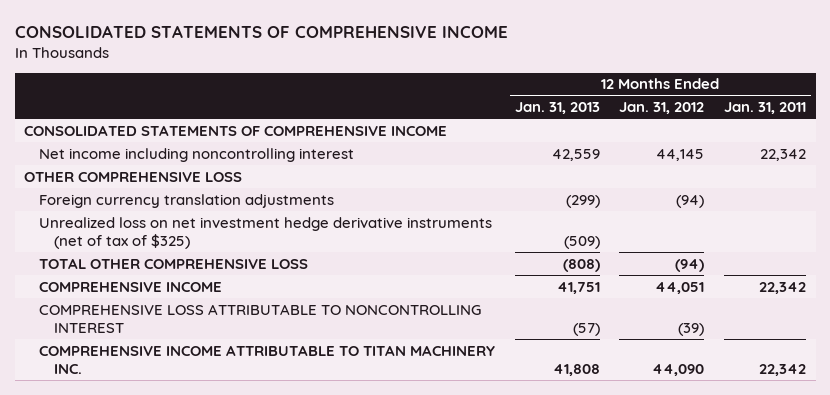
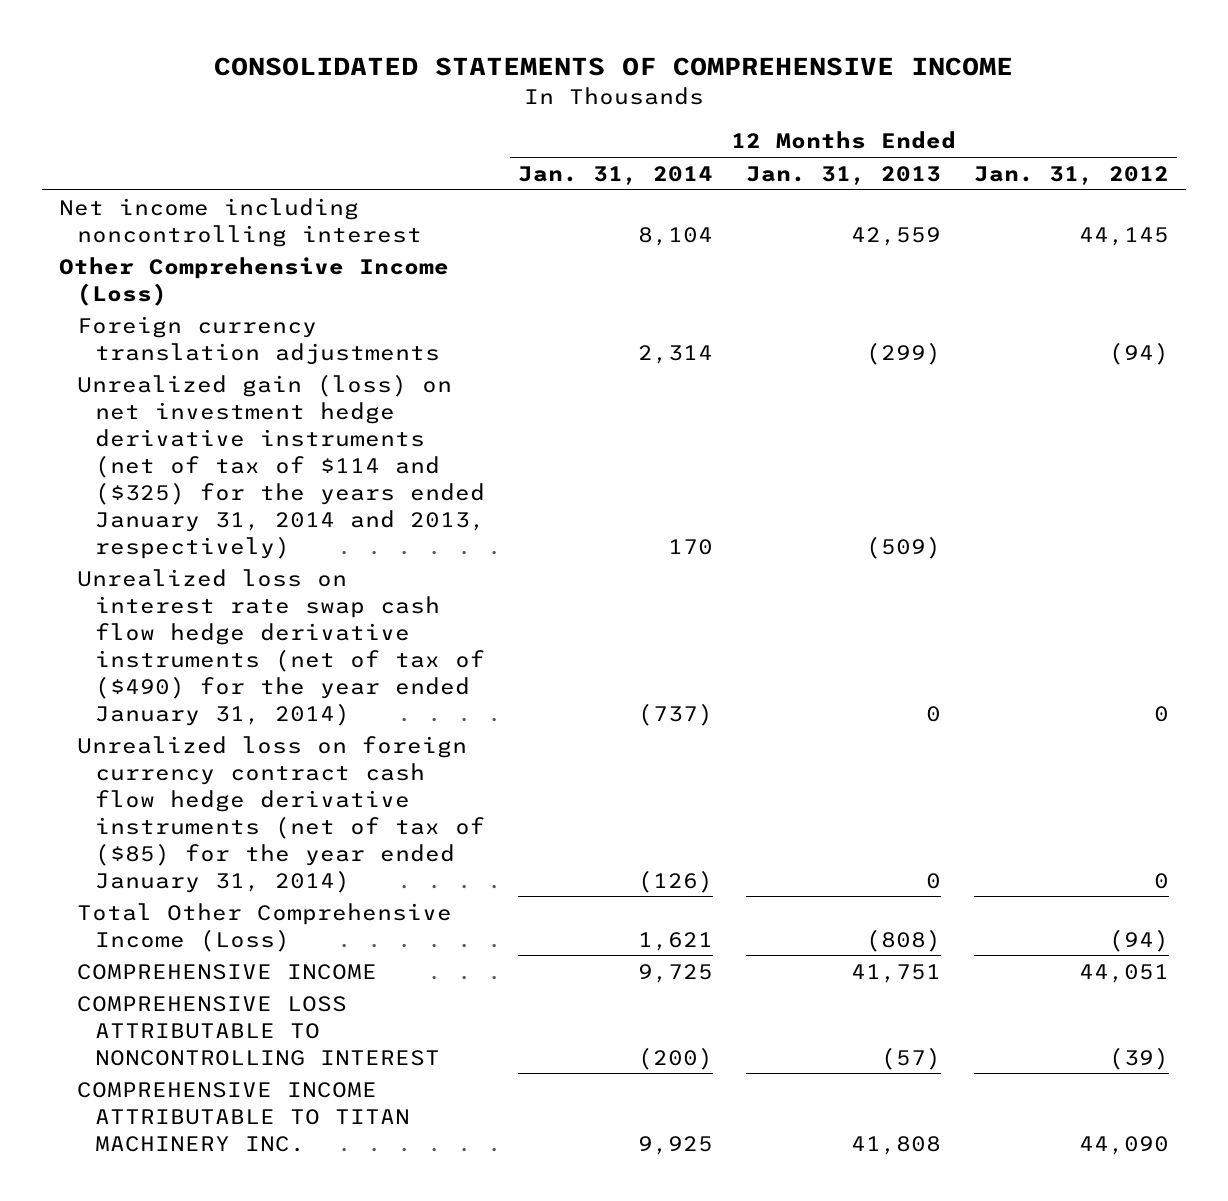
- | 12 Months Ended Jan. 31, 2013 | 12 Months Ended Jan. 31, 2012 | 12 Months Ended Jan. 31, 2011
+ | 12 Months Ended Jan. 31, 2014 | 12 Months Ended Jan. 31, 2013 | 12 Months Ended Jan. 31, 2012
- CONSOLIDATED STATEMENTS OF COMPREHENSIVE INCOME
- OTHER COMPREHENSIVE LOSS
+ Other Comprehensive Income (Loss)
- Unrealized loss on net investment hedge derivative instruments (net of tax of $325) | (509) | |
- TOTAL OTHER COMPREHENSIVE LOSS | (808) | (94) |
+ Unrealized gain (loss) on net investment hedge derivative instruments (net of tax of $114 and ($325) for the years ended January 31, 2014 and 2013, respectively) | 170 | (509) |
+ Unrealized loss on interest rate swap cash flow hedge derivative instruments (net of tax of ($490) for the year ended January 31, 2014) | (737) | 0 | 0
+ Unrealized loss on foreign currency contract cash flow hedge derivative instruments (net of tax of ($85) for the year ended January 31, 2014) | (126) | 0 | 0
+ Total Other Comprehensive Income (Loss) | 1,621 | (808) | (94)

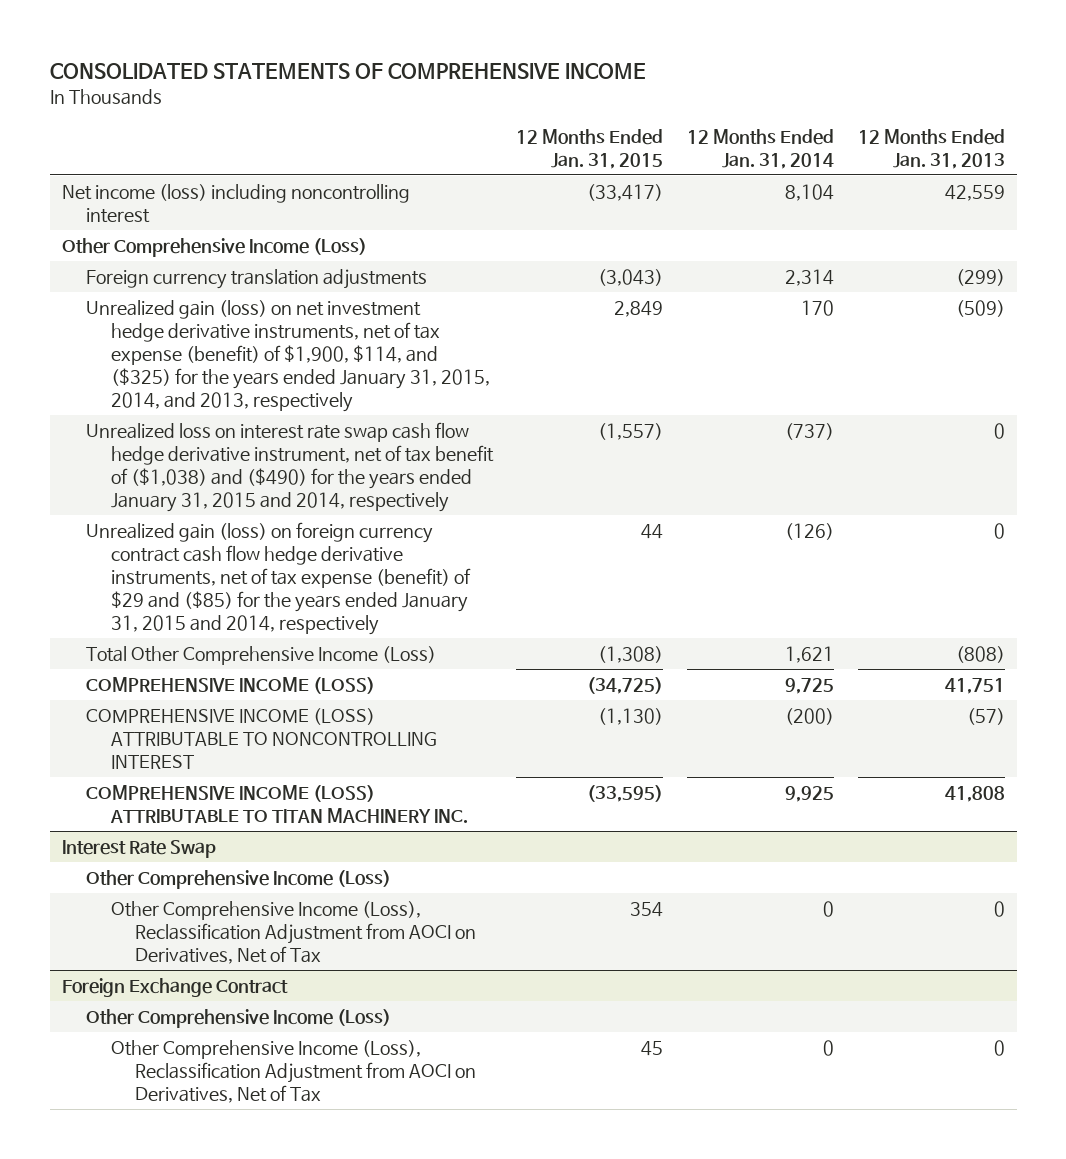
- | 12 Months Ended Jan. 31, 2014 | 12 Months Ended Jan. 31, 2013 | 12 Months Ended Jan. 31, 2012
+ | 12 Months Ended Jan. 31, 2015 | 12 Months Ended Jan. 31, 2014 | 12 Months Ended Jan. 31, 2013
- Net income including noncontrolling interest | 8,104 | 42,559 | 44,145
+ Net income (loss) including noncontrolling interest | (33,417) | 8,104 | 42,559
- Unrealized gain (loss) on net investment hedge derivative instruments (net of tax of $114 and ($325) for the years ended January 31, 2014 and 2013, respectively) | 170 | (509) |
- Unrealized loss on interest rate swap cash flow hedge derivative instruments (net of tax of ($490) for the year ended January 31, 2014) | (737) | 0 | 0
- Unrealized loss on foreign currency contract cash flow hedge derivative instruments (net of tax of ($85) for the year ended January 31, 2014) | (126) | 0 | 0
+ Unrealized gain (loss) on net investment hedge derivative instruments, net of tax expense (benefit) of $1,900, $114, and ($325) for the years ended January 31, 2015, 2014, and 2013, respectively | 2,849 | 170 | (509)
+ Unrealized loss on interest rate swap cash flow hedge derivative instrument, net of tax benefit of ($1,038) and ($490) for the years ended January 31, 2015 and 2014, respectively | (1,557) | (737) | 0
+ Unrealized gain (loss) on foreign currency contract cash flow hedge derivative instruments, net of tax expense (benefit) of $29 and ($85) for the years ended January 31, 2015 and 2014, respectively | 44 | (126) | 0
- COMPREHENSIVE INCOME | 9,725 | 41,751 | 44,051
- COMPREHENSIVE LOSS ATTRIBUTABLE TO NONCONTROLLING INTEREST | (200) | (57) | (39)
- COMPREHENSIVE INCOME ATTRIBUTABLE TO TITAN MACHINERY INC. | 9,925 | 41,808 | 44,090
+ COMPREHENSIVE INCOME (LOSS) | (34,725) | 9,725 | 41,751
+ COMPREHENSIVE INCOME (LOSS) ATTRIBUTABLE TO NONCONTROLLING INTEREST | (1,130) | (200) | (57)
+ COMPREHENSIVE INCOME (LOSS) ATTRIBUTABLE TO TITAN MACHINERY INC. | (33,595) | 9,925 | 41,808
+ Interest Rate Swap
+ Other Comprehensive Income (Loss)
+ Other Comprehensive Income (Loss), Reclassification Adjustment from AOCI on Derivatives, Net of Tax | 354 | 0 | 0
+ Foreign Exchange Contract
+ Other Comprehensive Income (Loss)
+ Other Comprehensive Income (Loss), Reclassification Adjustment from AOCI on Derivatives, Net of Tax | 45 | 0 | 0

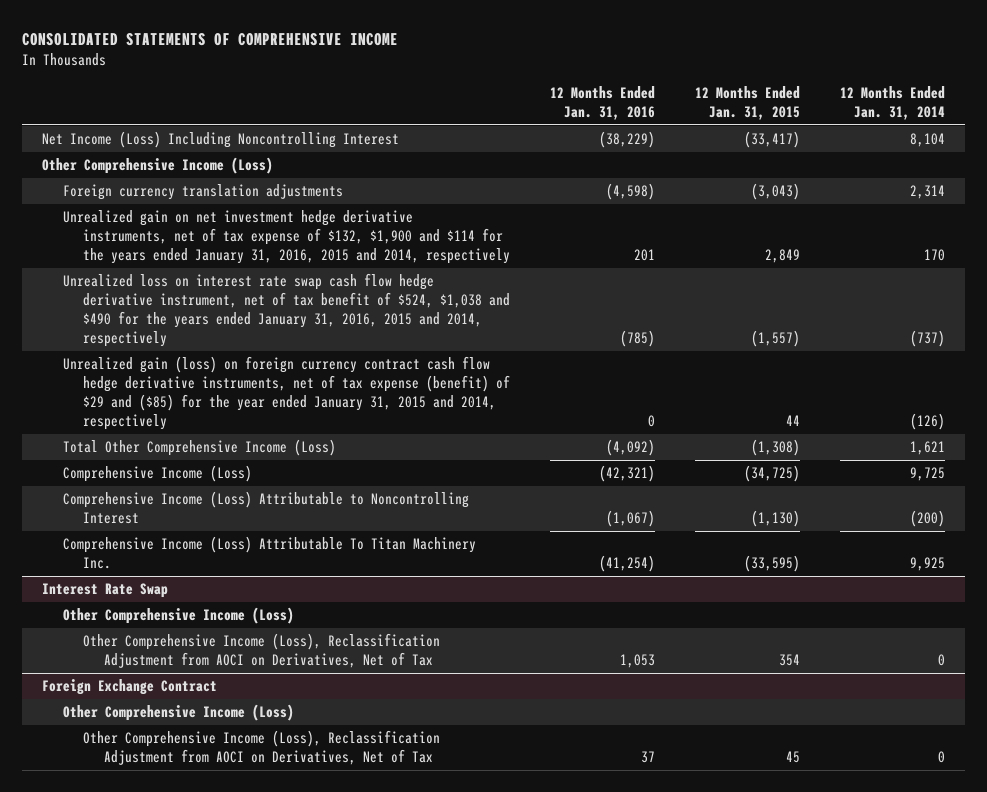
- | 12 Months Ended Jan. 31, 2015 | 12 Months Ended Jan. 31, 2014 | 12 Months Ended Jan. 31, 2013
+ | 12 Months Ended Jan. 31, 2016 | 12 Months Ended Jan. 31, 2015 | 12 Months Ended Jan. 31, 2014
- Net income (loss) including noncontrolling interest | (33,417) | 8,104 | 42,559
+ Net Income (Loss) Including Noncontrolling Interest | (38,229) | (33,417) | 8,104
- Unrealized gain (loss) on net investment hedge derivative instruments, net of tax expense (benefit) of $1,900, $114, and ($325) for the years ended January 31, 2015, 2014, and 2013, respectively | 2,849 | 170 | (509)
- Unrealized loss on interest rate swap cash flow hedge derivative instrument, net of tax benefit of ($1,038) and ($490) for the years ended January 31, 2015 and 2014, respectively | (1,557) | (737) | 0
- Unrealized gain (loss) on foreign currency contract cash flow hedge derivative instruments, net of tax expense (benefit) of $29 and ($85) for the years ended January 31, 2015 and 2014, respectively | 44 | (126) | 0
+ Unrealized gain on net investment hedge derivative instruments, net of tax expense of $132, $1,900 and $114 for the years ended January 31, 2016, 2015 and 2014, respectively | 201 | 2,849 | 170
+ Unrealized loss on interest rate swap cash flow hedge derivative instrument, net of tax benefit of $524, $1,038 and $490 for the years ended January 31, 2016, 2015 and 2014, respectively | (785) | (1,557) | (737)
+ Unrealized gain (loss) on foreign currency contract cash flow hedge derivative instruments, net of tax expense (benefit) of $29 and ($85) for the year ended January 31, 2015 and 2014, respectively | 0 | 44 | (126)
- COMPREHENSIVE INCOME (LOSS) | (34,725) | 9,725 | 41,751
- COMPREHENSIVE INCOME (LOSS) ATTRIBUTABLE TO NONCONTROLLING INTEREST | (1,130) | (200) | (57)
- COMPREHENSIVE INCOME (LOSS) ATTRIBUTABLE TO TITAN MACHINERY INC. | (33,595) | 9,925 | 41,808
+ Comprehensive Income (Loss) | (42,321) | (34,725) | 9,725
+ Comprehensive Income (Loss) Attributable to Noncontrolling Interest | (1,067) | (1,130) | (200)
+ Comprehensive Income (Loss) Attributable To Titan Machinery Inc. | (41,254) | (33,595) | 9,925

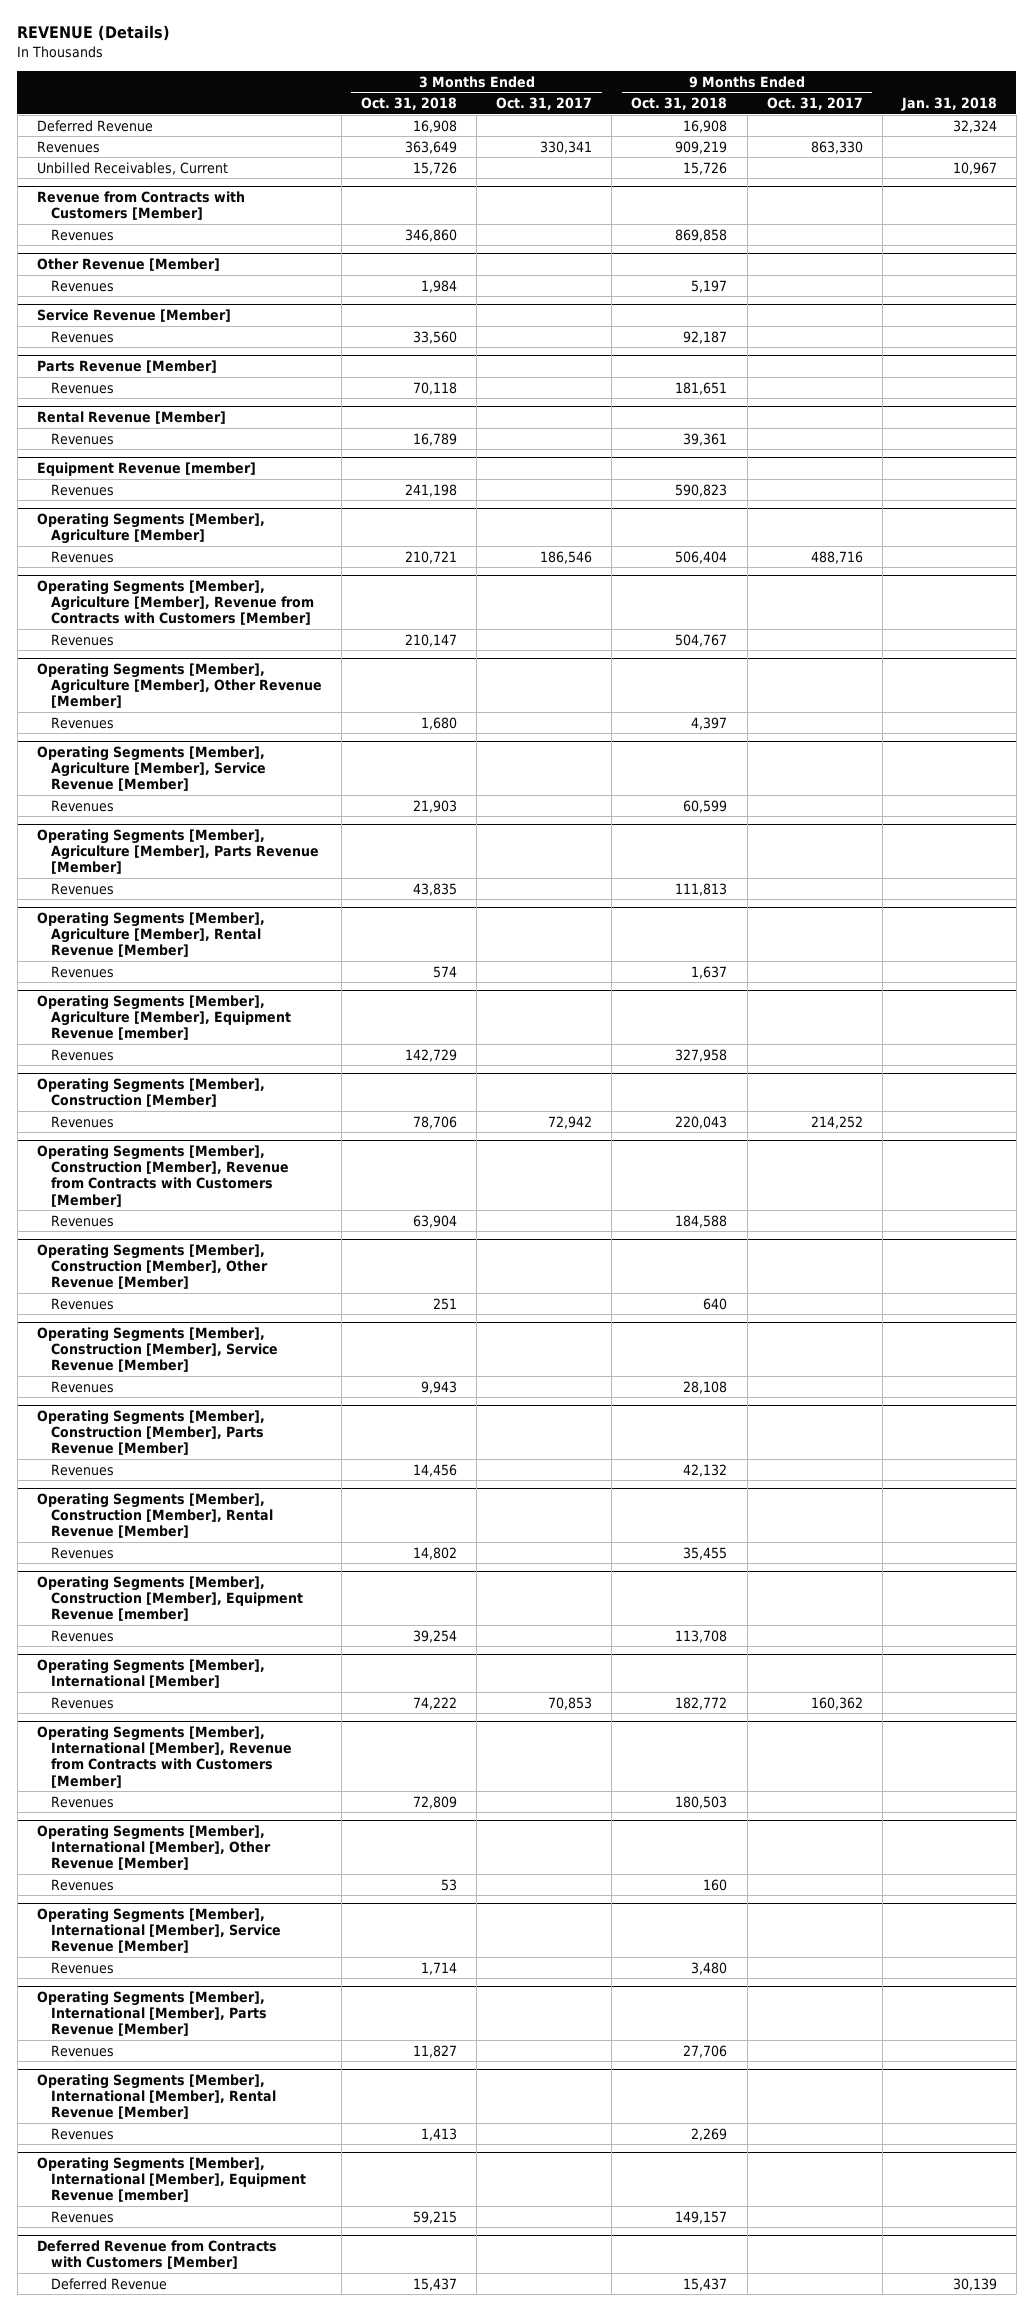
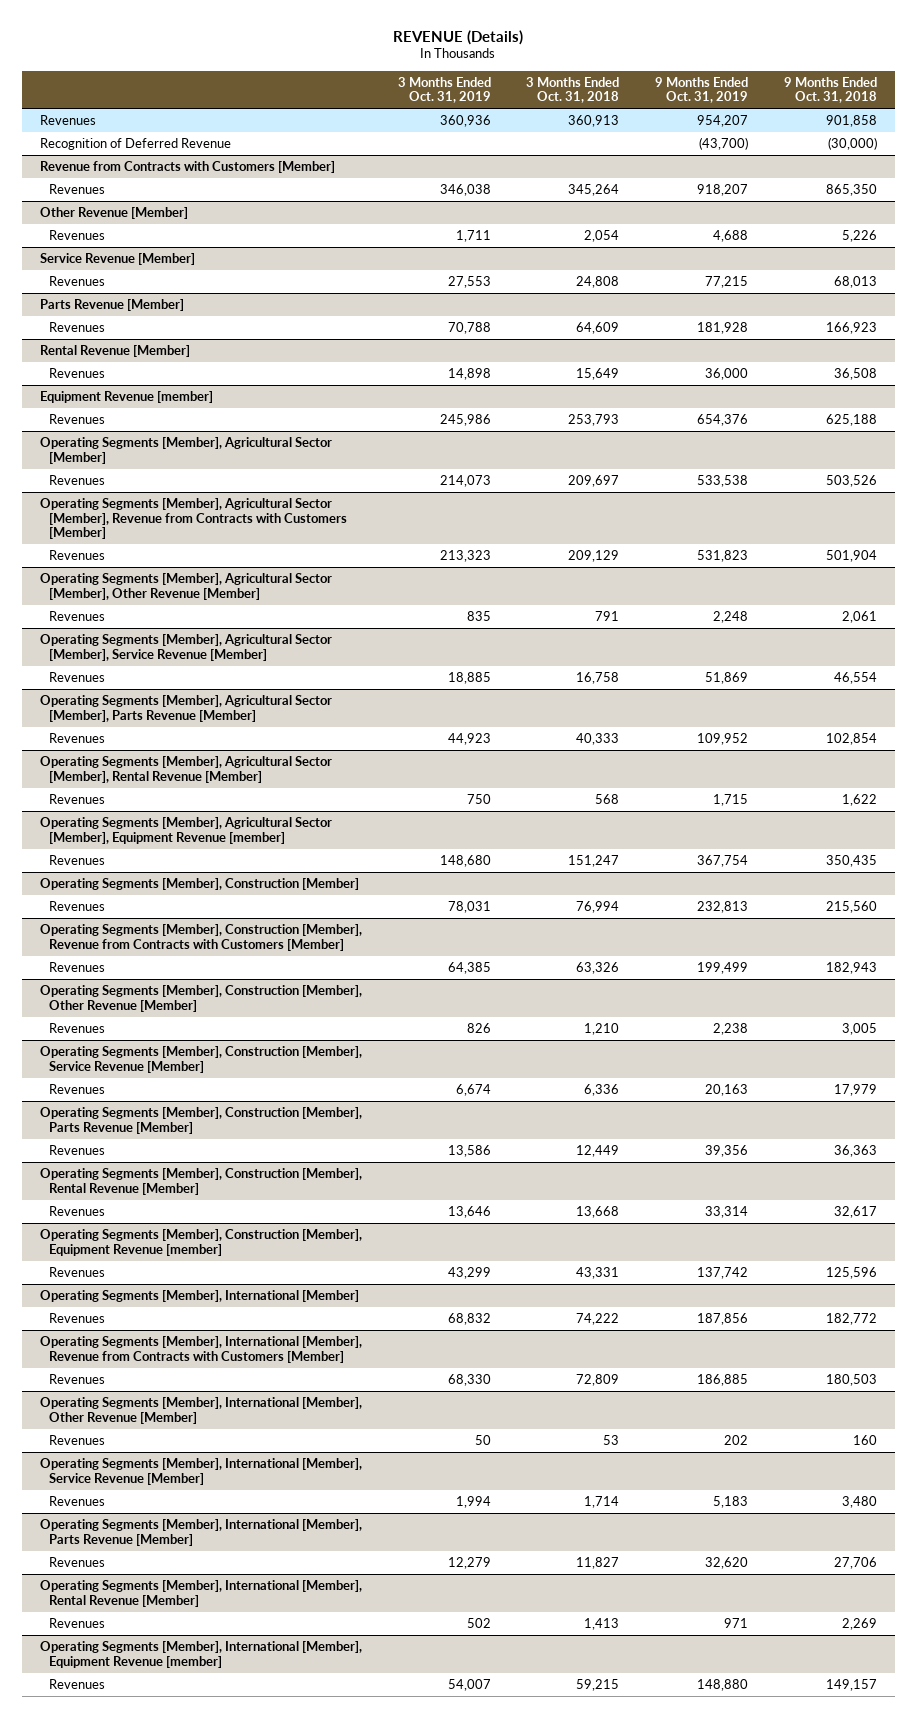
- | 3 Months Ended Oct. 31, 2018 | 3 Months Ended Oct. 31, 2017 | 9 Months Ended Oct. 31, 2018 | 9 Months Ended Oct. 31, 2017 | Jan. 31, 2018
+ | 3 Months Ended Oct. 31, 2019 | 3 Months Ended Oct. 31, 2018 | 9 Months Ended Oct. 31, 2019 | 9 Months Ended Oct. 31, 2018
- Deferred Revenue | 16,908 | | 16,908 | | 32,324
- Revenues | 363,649 | 330,341 | 909,219 | 863,330 |
- Unbilled Receivables, Current | 15,726 | | 15,726 | | 10,967
+ Revenues | 360,936 | 360,913 | 954,207 | 901,858
+ Recognition of Deferred Revenue | | | (43,700) | (30,000)
@ Revenue from Contracts with Customers [Member]
- Revenues | 346,860 | | 869,858 | |
+ Revenues | 346,038 | 345,264 | 918,207 | 865,350
@ Other Revenue [Member]
- Revenues | 1,984 | | 5,197 | |
+ Revenues | 1,711 | 2,054 | 4,688 | 5,226
@ Service Revenue [Member]
- Revenues | 33,560 | | 92,187 | |
+ Revenues | 27,553 | 24,808 | 77,215 | 68,013
@ Parts Revenue [Member]
- Revenues | 70,118 | | 181,651 | |
+ Revenues | 70,788 | 64,609 | 181,928 | 166,923
@ Rental Revenue [Member]
- Revenues | 16,789 | | 39,361 | |
+ Revenues | 14,898 | 15,649 | 36,000 | 36,508
@ Equipment Revenue [member]
- Revenues | 241,198 | | 590,823 | |
- Operating Segments [Member], Agriculture [Member]
- Revenues | 210,721 | 186,546 | 506,404 | 488,716 |
- Operating Segments [Member], Agriculture [Member], Revenue from Contracts with Customers [Member]
- Revenues | 210,147 | | 504,767 | |
- Operating Segments [Member], Agriculture [Member], Other Revenue [Member]
- Revenues | 1,680 | | 4,397 | |
- Operating Segments [Member], Agriculture [Member], Service Revenue [Member]
- Revenues | 21,903 | | 60,599 | |
- Operating Segments [Member], Agriculture [Member], Parts Revenue [Member]
- Revenues | 43,835 | | 111,813 | |
- Operating Segments [Member], Agriculture [Member], Rental Revenue [Member]
- Revenues | 574 | | 1,637 | |
- Operating Segments [Member], Agriculture [Member], Equipment Revenue [member]
- Revenues | 142,729 | | 327,958 | |
@ Equipment Revenue [member]
+ Revenues | 245,986 | 253,793 | 654,376 | 625,188
+ Operating Segments [Member], Agricultural Sector [Member]
+ Revenues | 214,073 | 209,697 | 533,538 | 503,526
+ Operating Segments [Member], Agricultural Sector [Member], Revenue from Contracts with Customers [Member]
+ Revenues | 213,323 | 209,129 | 531,823 | 501,904
+ Operating Segments [Member], Agricultural Sector [Member], Other Revenue [Member]
+ Revenues | 835 | 791 | 2,248 | 2,061
+ Operating Segments [Member], Agricultural Sector [Member], Service Revenue [Member]
+ Revenues | 18,885 | 16,758 | 51,869 | 46,554
+ Operating Segments [Member], Agricultural Sector [Member], Parts Revenue [Member]
+ Revenues | 44,923 | 40,333 | 109,952 | 102,854
+ Operating Segments [Member], Agricultural Sector [Member], Rental Revenue [Member]
+ Revenues | 750 | 568 | 1,715 | 1,622
+ Operating Segments [Member], Agricultural Sector [Member], Equipment Revenue [member]
+ Revenues | 148,680 | 151,247 | 367,754 | 350,435
@ Operating Segments [Member], Construction [Member]
- Revenues | 78,706 | 72,942 | 220,043 | 214,252 |
+ Revenues | 78,031 | 76,994 | 232,813 | 215,560
@ Operating Segments [Member], Construction [Member], Revenue from Contracts with Customers [Member]
- Revenues | 63,904 | | 184,588 | |
+ Revenues | 64,385 | 63,326 | 199,499 | 182,943
@ Operating Segments [Member], Construction [Member], Other Revenue [Member]
- Revenues | 251 | | 640 | |
+ Revenues | 826 | 1,210 | 2,238 | 3,005
@ Operating Segments [Member], Construction [Member], Service Revenue [Member]
- Revenues | 9,943 | | 28,108 | |
+ Revenues | 6,674 | 6,336 | 20,163 | 17,979
@ Operating Segments [Member], Construction [Member], Parts Revenue [Member]
- Revenues | 14,456 | | 42,132 | |
+ Revenues | 13,586 | 12,449 | 39,356 | 36,363
@ Operating Segments [Member], Construction [Member], Rental Revenue [Member]
- Revenues | 14,802 | | 35,455 | |
+ Revenues | 13,646 | 13,668 | 33,314 | 32,617
@ Operating Segments [Member], Construction [Member], Equipment Revenue [member]
- Revenues | 39,254 | | 113,708 | |
+ Revenues | 43,299 | 43,331 | 137,742 | 125,596
- Deferred Revenue from Contracts with Customers [Member]
- Deferred Revenue | 15,437 | | 15,437 | | 30,139

